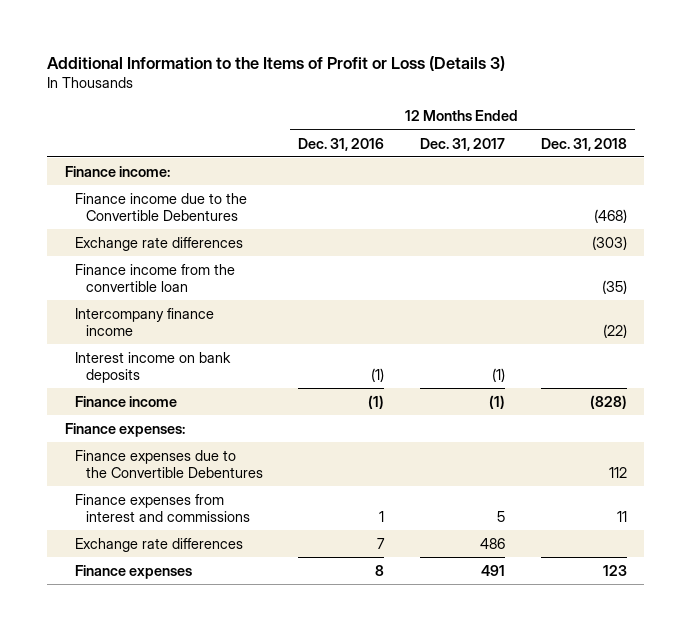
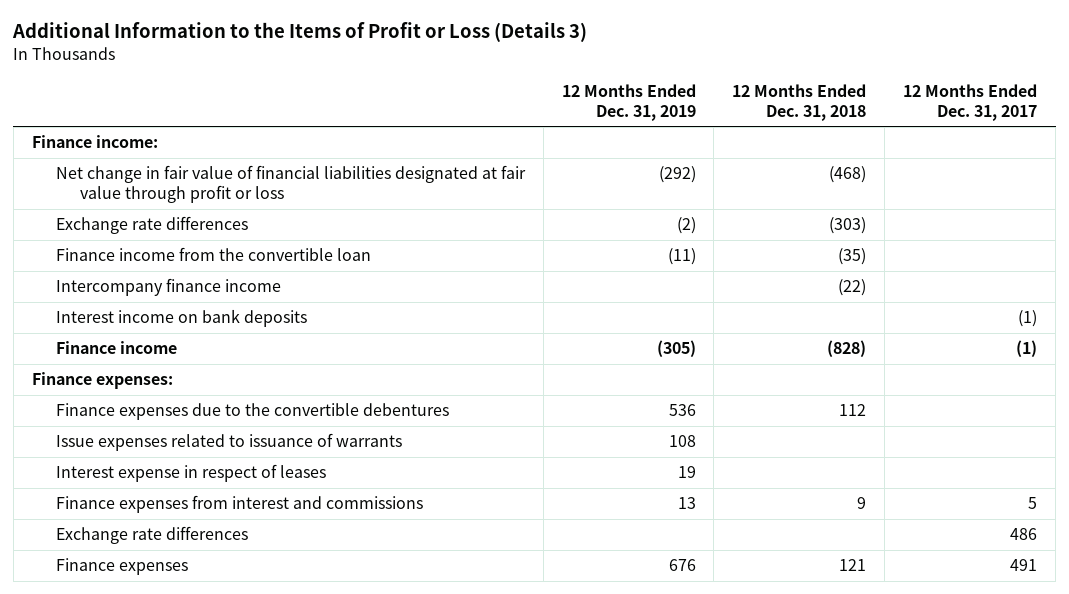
- | 12 Months Ended Dec. 31, 2016 | 12 Months Ended Dec. 31, 2017 | 12 Months Ended Dec. 31, 2018
+ | 12 Months Ended Dec. 31, 2019 | 12 Months Ended Dec. 31, 2018 | 12 Months Ended Dec. 31, 2017
- Finance income due to the Convertible Debentures | | | (468)
+ Net change in fair value of financial liabilities designated at fair value through profit or loss | (292) | (468) |
- Finance expenses due to the Convertible Debentures | | | 112
- Finance expenses from interest and commissions | 1 | 5 | 11
+ Finance expenses due to the convertible debentures | 536 | 112 |
+ Issue expenses related to issuance of warrants | 108 | |
+ Interest expense in respect of leases | 19 | |
+ Finance expenses from interest and commissions | 13 | 9 | 5
- Finance expenses | 8 | 491 | 123
+ Finance expenses | 676 | 121 | 491

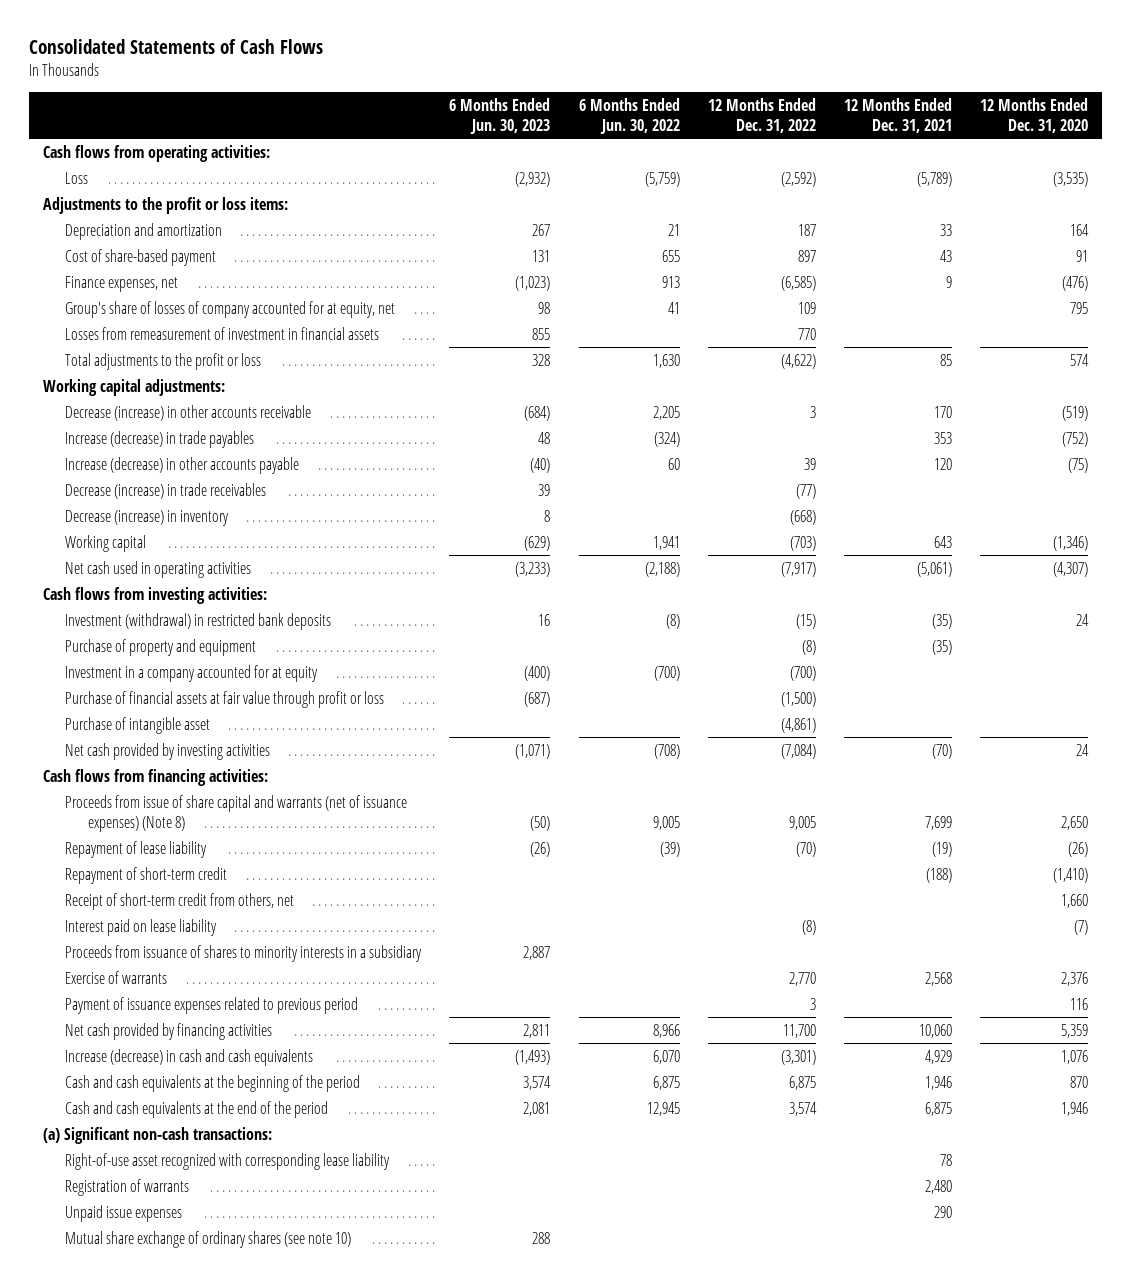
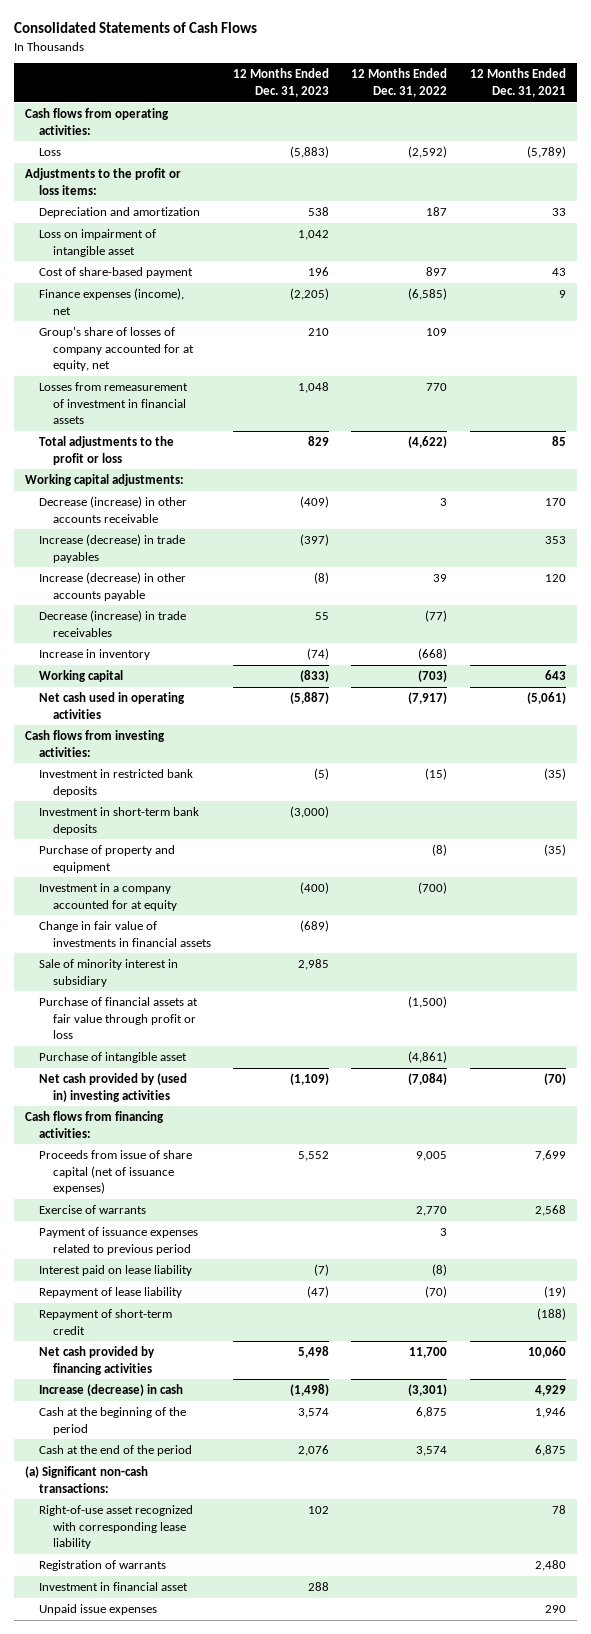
- | 6 Months Ended Jun. 30, 2023 | 6 Months Ended Jun. 30, 2022 | 12 Months Ended Dec. 31, 2022 | 12 Months Ended Dec. 31, 2021 | 12 Months Ended Dec. 31, 2020
+ | 12 Months Ended Dec. 31, 2023 | 12 Months Ended Dec. 31, 2022 | 12 Months Ended Dec. 31, 2021
+ Loss on impairment of intangible asset | 1,042 | |
- Finance expenses, net | (1,023) | 913 | (6,585) | 9 | (476)
+ Finance expenses (income), net | (2,205) | (6,585) | 9
- Decrease (increase) in inventory | 8 | | (668) | |
+ Increase in inventory | (74) | (668) |
- Investment (withdrawal) in restricted bank deposits | 16 | (8) | (15) | (35) | 24
+ Investment in restricted bank deposits | (5) | (15) | (35)
+ Investment in short-term bank deposits | (3,000) | |
+ Change in fair value of investments in financial assets | (689) | |
+ Sale of minority interest in subsidiary | 2,985 | |
- Net cash provided by investing activities | (1,071) | (708) | (7,084) | (70) | 24
+ Net cash provided by (used in) investing activities | (1,109) | (7,084) | (70)
- Proceeds from issue of share capital and warrants (net of issuance expenses) (Note 8) | (50) | 9,005 | 9,005 | 7,699 | 2,650
- Receipt of short-term credit from others, net | | | | | 1,660
- Proceeds from issuance of shares to minority interests in a subsidiary | 2,887 | | | |
+ Proceeds from issue of share capital (net of issuance expenses) | 5,552 | 9,005 | 7,699
moved down: Interest paid on lease liability | (7) | (8) |
moved down: Repayment of lease liability | (47) | (70) | (19)
moved down: Repayment of short-term credit | | | (188)
- Increase (decrease) in cash and cash equivalents | (1,493) | 6,070 | (3,301) | 4,929 | 1,076
- Cash and cash equivalents at the beginning of the period | 3,574 | 6,875 | 6,875 | 1,946 | 870
- Cash and cash equivalents at the end of the period | 2,081 | 12,945 | 3,574 | 6,875 | 1,946
+ Increase (decrease) in cash | (1,498) | (3,301) | 4,929
+ Cash at the beginning of the period | 3,574 | 6,875 | 1,946
+ Cash at the end of the period | 2,076 | 3,574 | 6,875
+ Investment in financial asset | 288 | |
- Mutual share exchange of ordinary shares (see note 10) | 288 | | | |

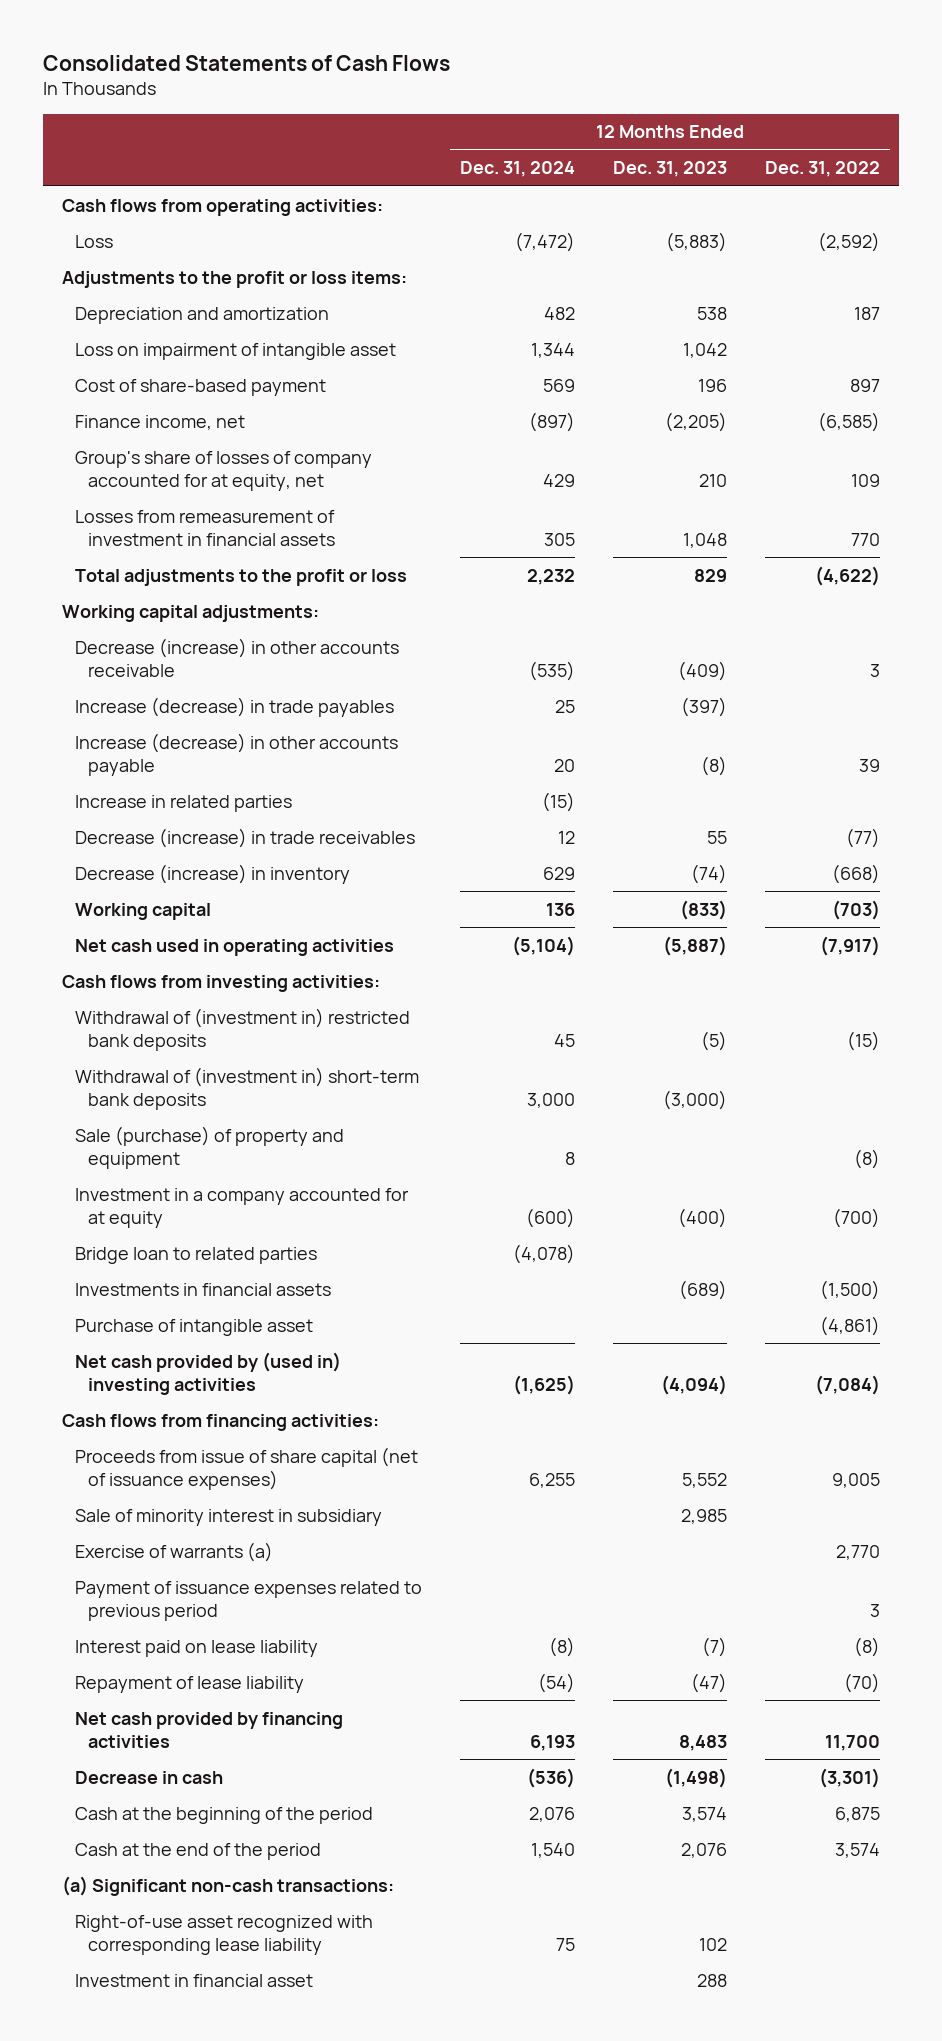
- | 12 Months Ended Dec. 31, 2023 | 12 Months Ended Dec. 31, 2022 | 12 Months Ended Dec. 31, 2021
+ | 12 Months Ended Dec. 31, 2024 | 12 Months Ended Dec. 31, 2023 | 12 Months Ended Dec. 31, 2022
- Finance expenses (income), net | (2,205) | (6,585) | 9
+ Finance income, net | (897) | (2,205) | (6,585)
+ Increase in related parties | (15) | |
- Increase in inventory | (74) | (668) |
+ Decrease (increase) in inventory | 629 | (74) | (668)
- Investment in restricted bank deposits | (5) | (15) | (35)
- Investment in short-term bank deposits | (3,000) | |
- Purchase of property and equipment | | (8) | (35)
+ Withdrawal of (investment in) restricted bank deposits | 45 | (5) | (15)
+ Withdrawal of (investment in) short-term bank deposits | 3,000 | (3,000) |
+ Sale (purchase) of property and equipment | 8 | | (8)
- Change in fair value of investments in financial assets | (689) | |
- Purchase of financial assets at fair value through profit or loss | | (1,500) |
+ Bridge loan to related parties | (4,078) | |
+ Investments in financial assets | | (689) | (1,500)
- Net cash provided by (used in) investing activities | (1,109) | (7,084) | (70)
+ Net cash provided by (used in) investing activities | (1,625) | (4,094) | (7,084)
- Exercise of warrants | | 2,770 | 2,568
moved down: Sale of minority interest in subsidiary | | 2,985 |
+ Exercise of warrants (a) | | | 2,770
- Repayment of short-term credit | | | (188)
- Net cash provided by financing activities | 5,498 | 11,700 | 10,060
- Increase (decrease) in cash | (1,498) | (3,301) | 4,929
+ Net cash provided by financing activities | 6,193 | 8,483 | 11,700
+ Decrease in cash | (536) | (1,498) | (3,301)
- Registration of warrants | | | 2,480
- Unpaid issue expenses | | | 290

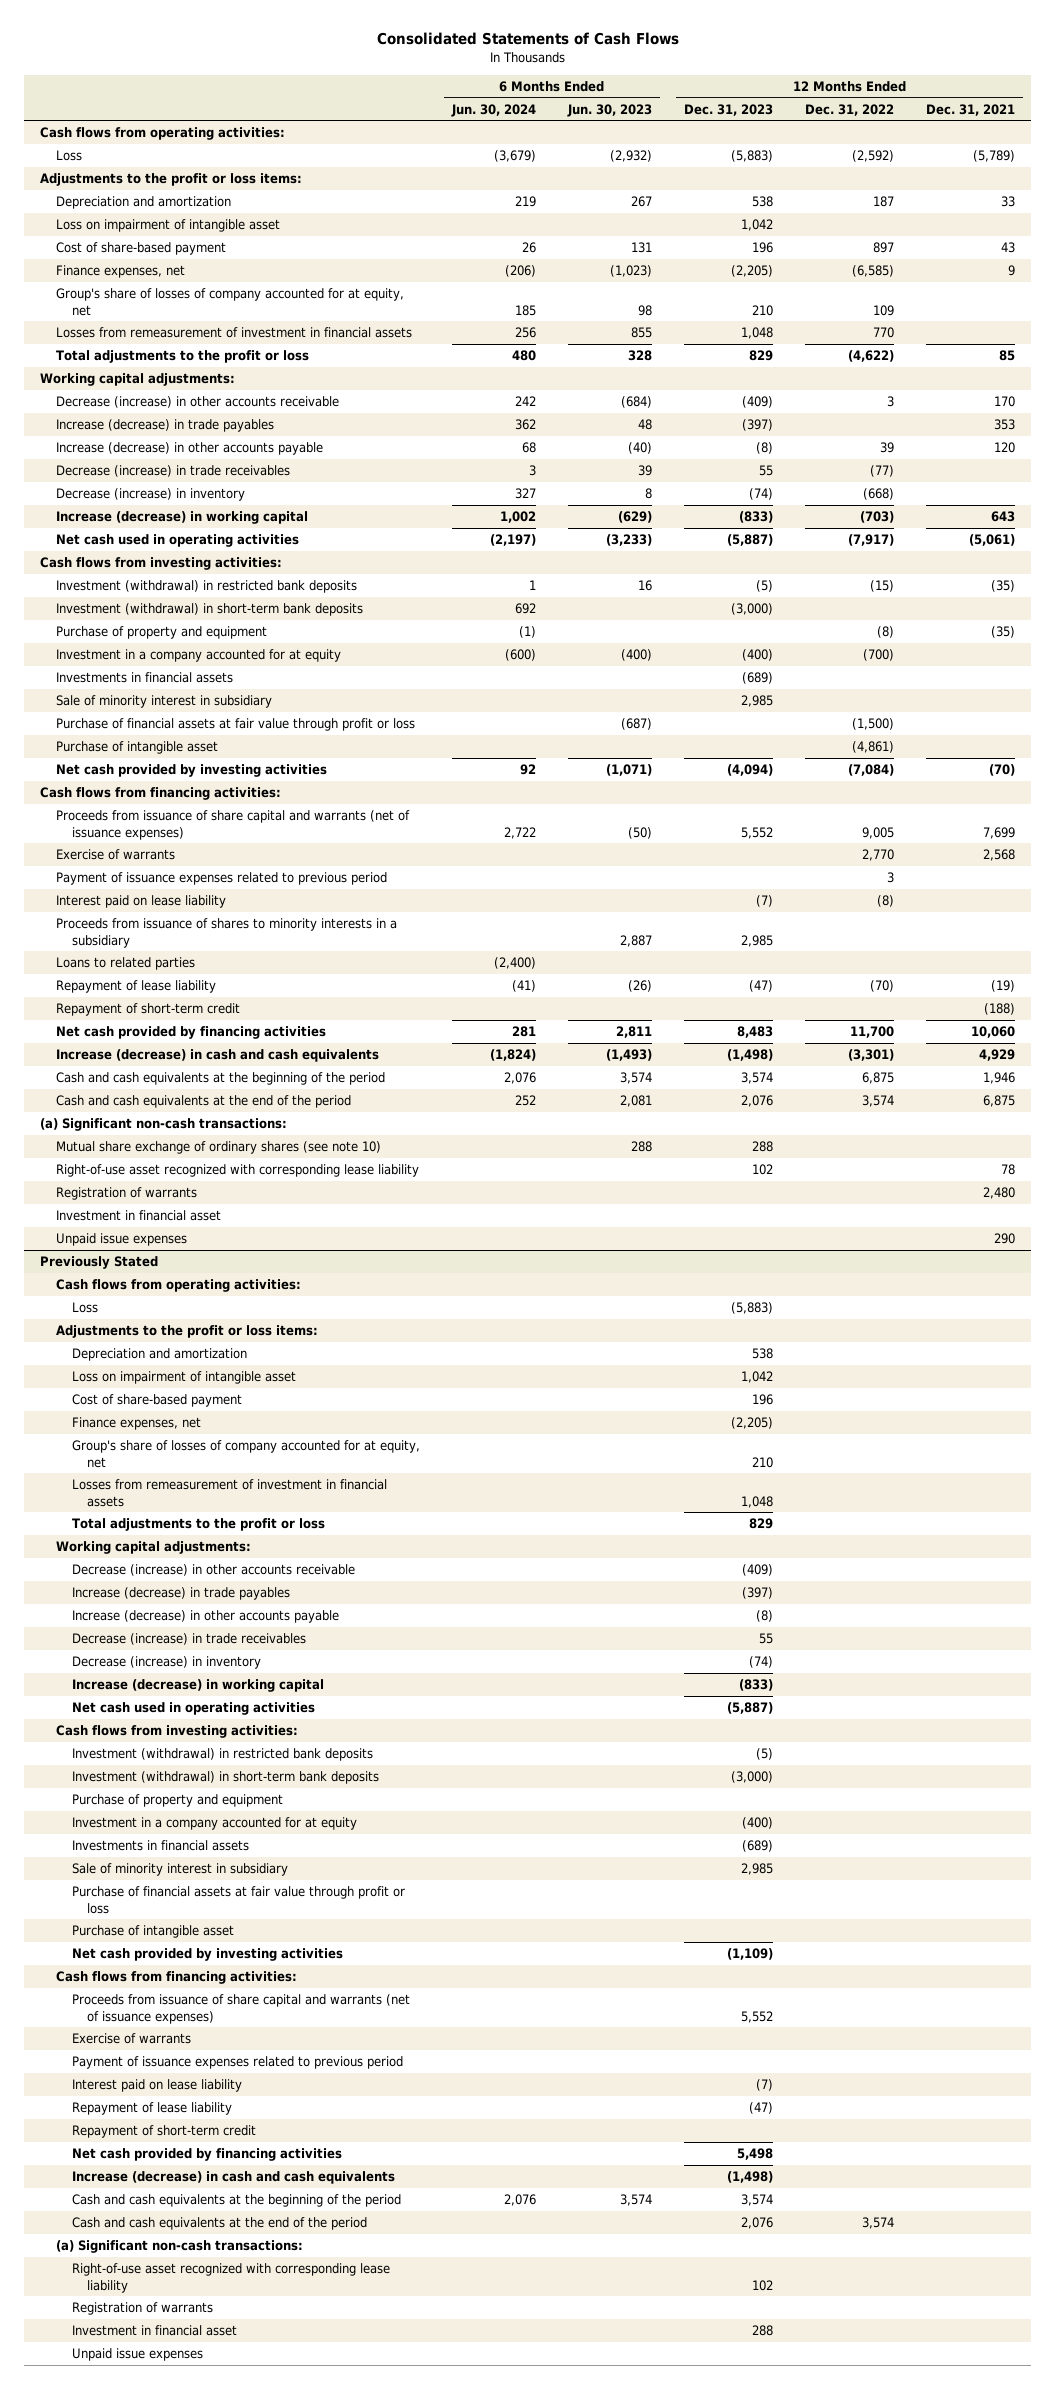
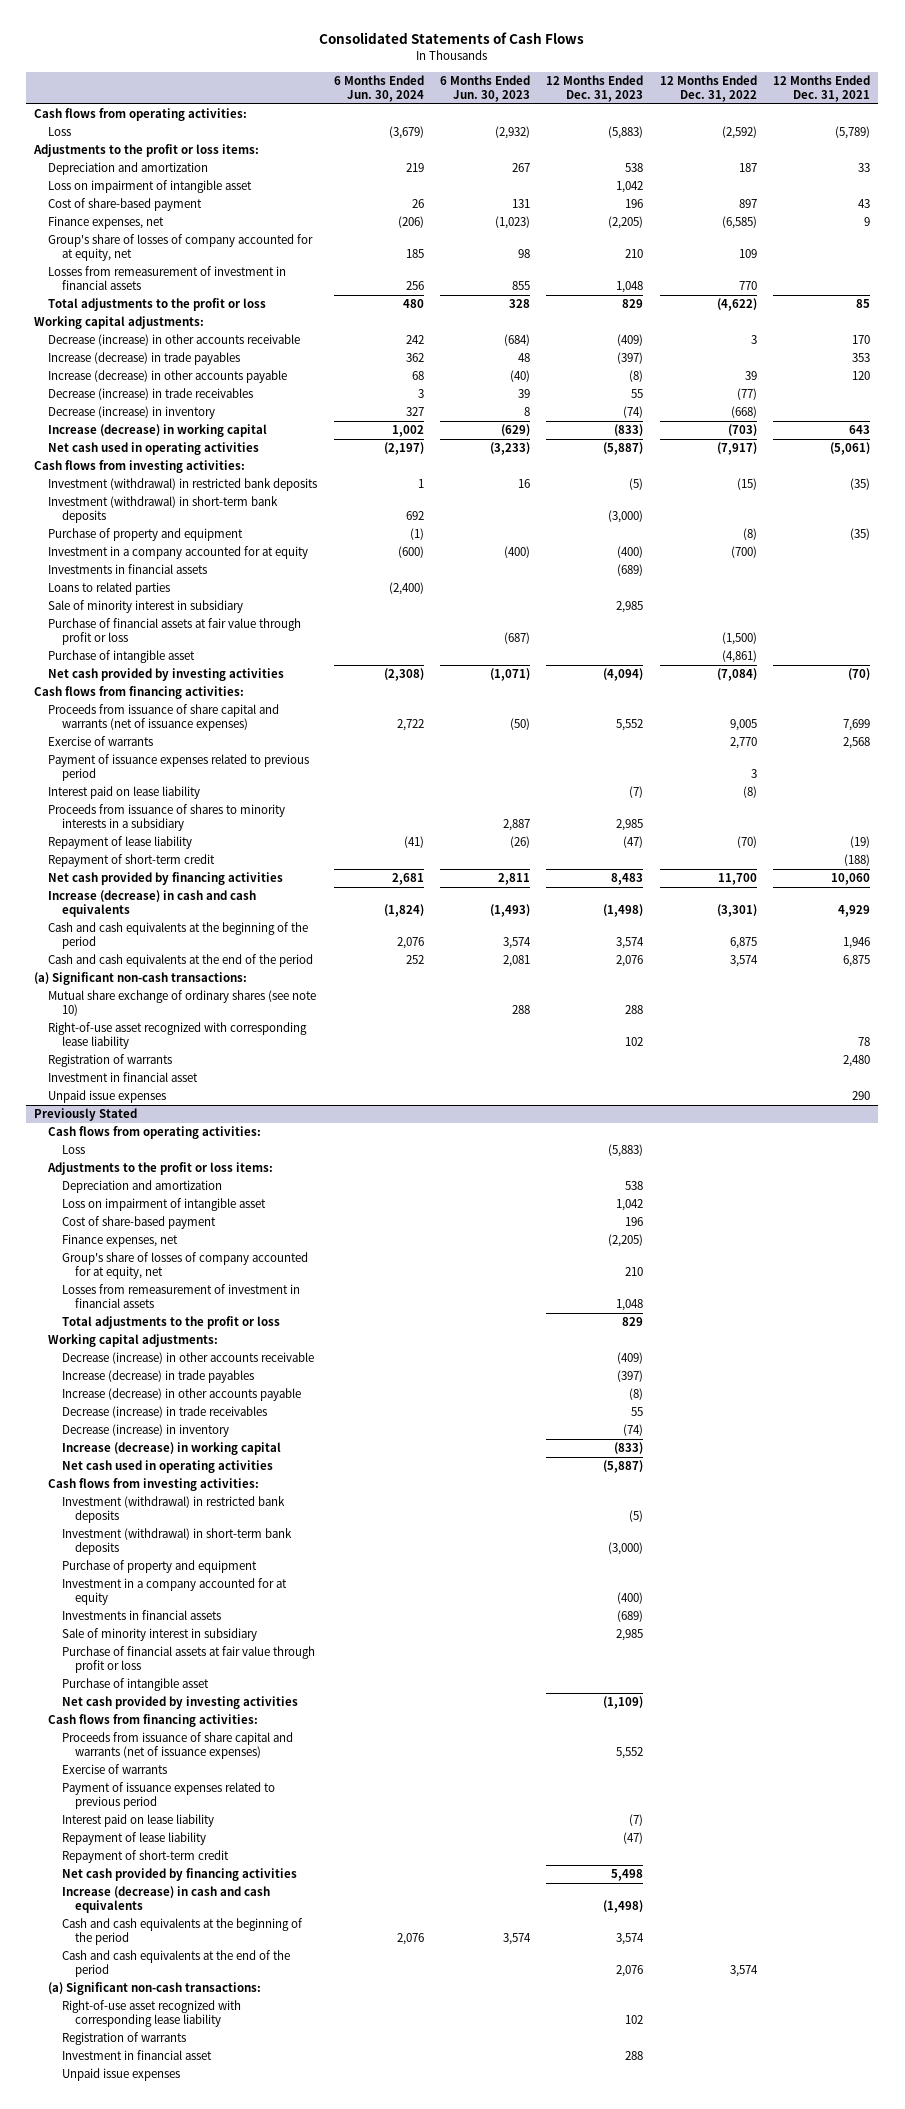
moved up: Loans to related parties | (2,400) | | | |
- Net cash provided by investing activities | 92 | (1,071) | (4,094) | (7,084) | (70)
+ Net cash provided by investing activities | (2,308) | (1,071) | (4,094) | (7,084) | (70)
- Net cash provided by financing activities | 281 | 2,811 | 8,483 | 11,700 | 10,060
+ Net cash provided by financing activities | 2,681 | 2,811 | 8,483 | 11,700 | 10,060

